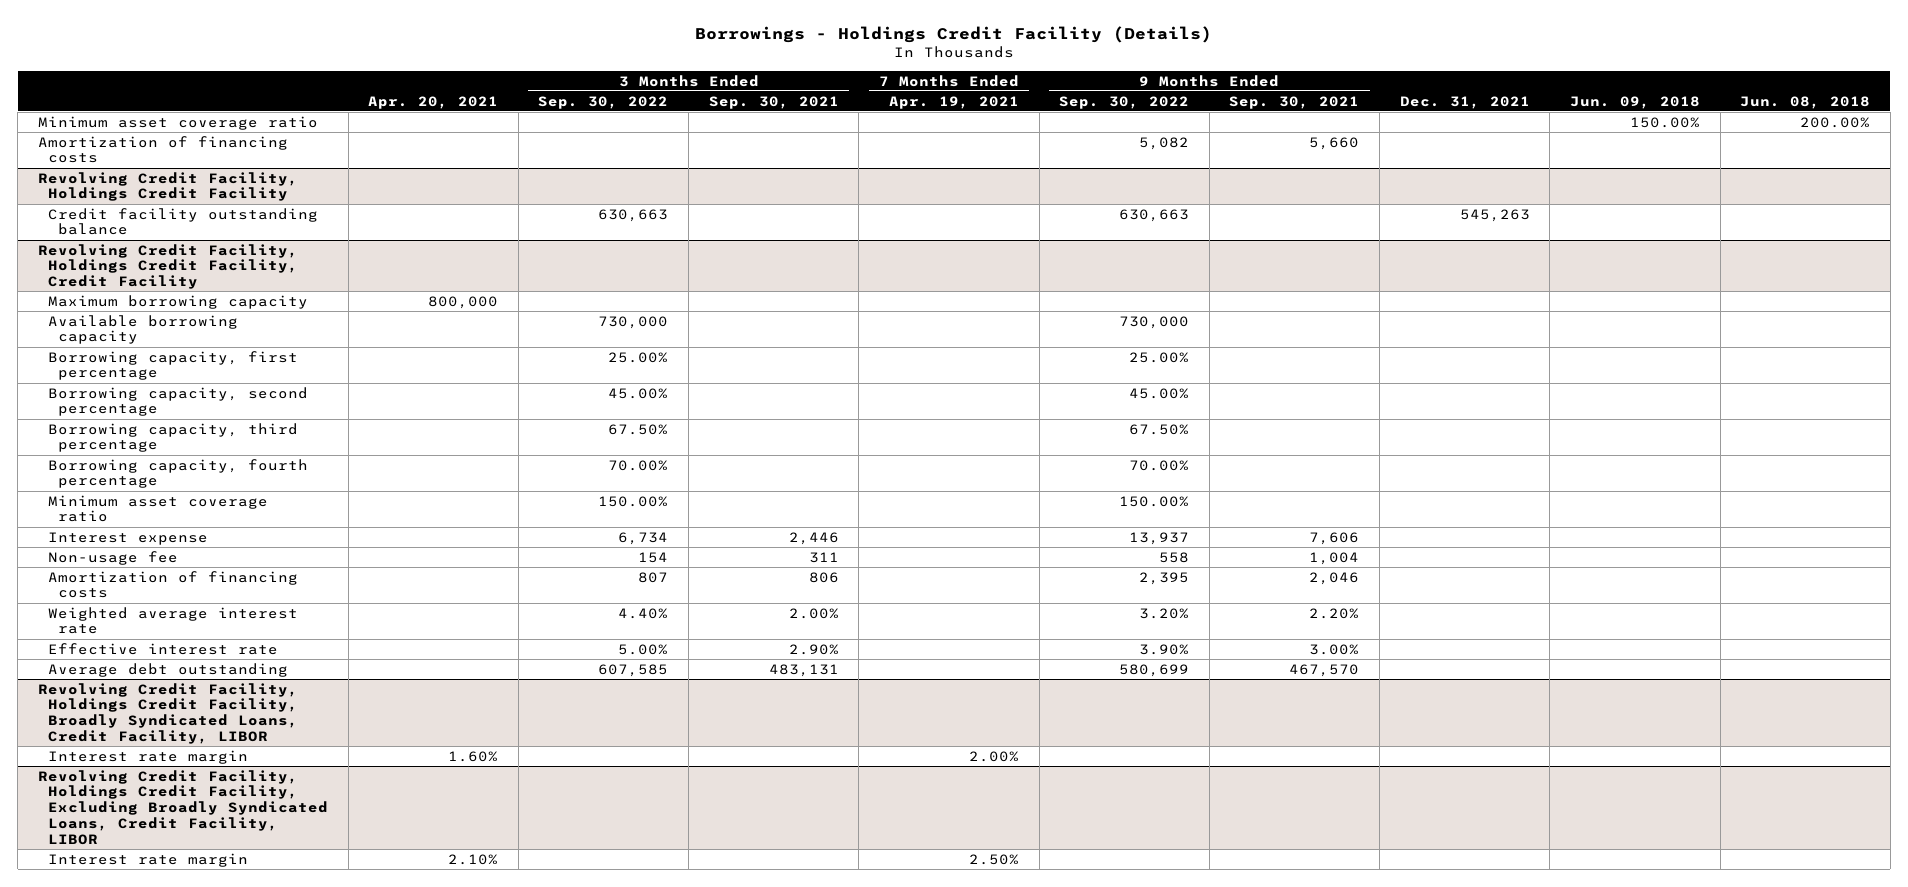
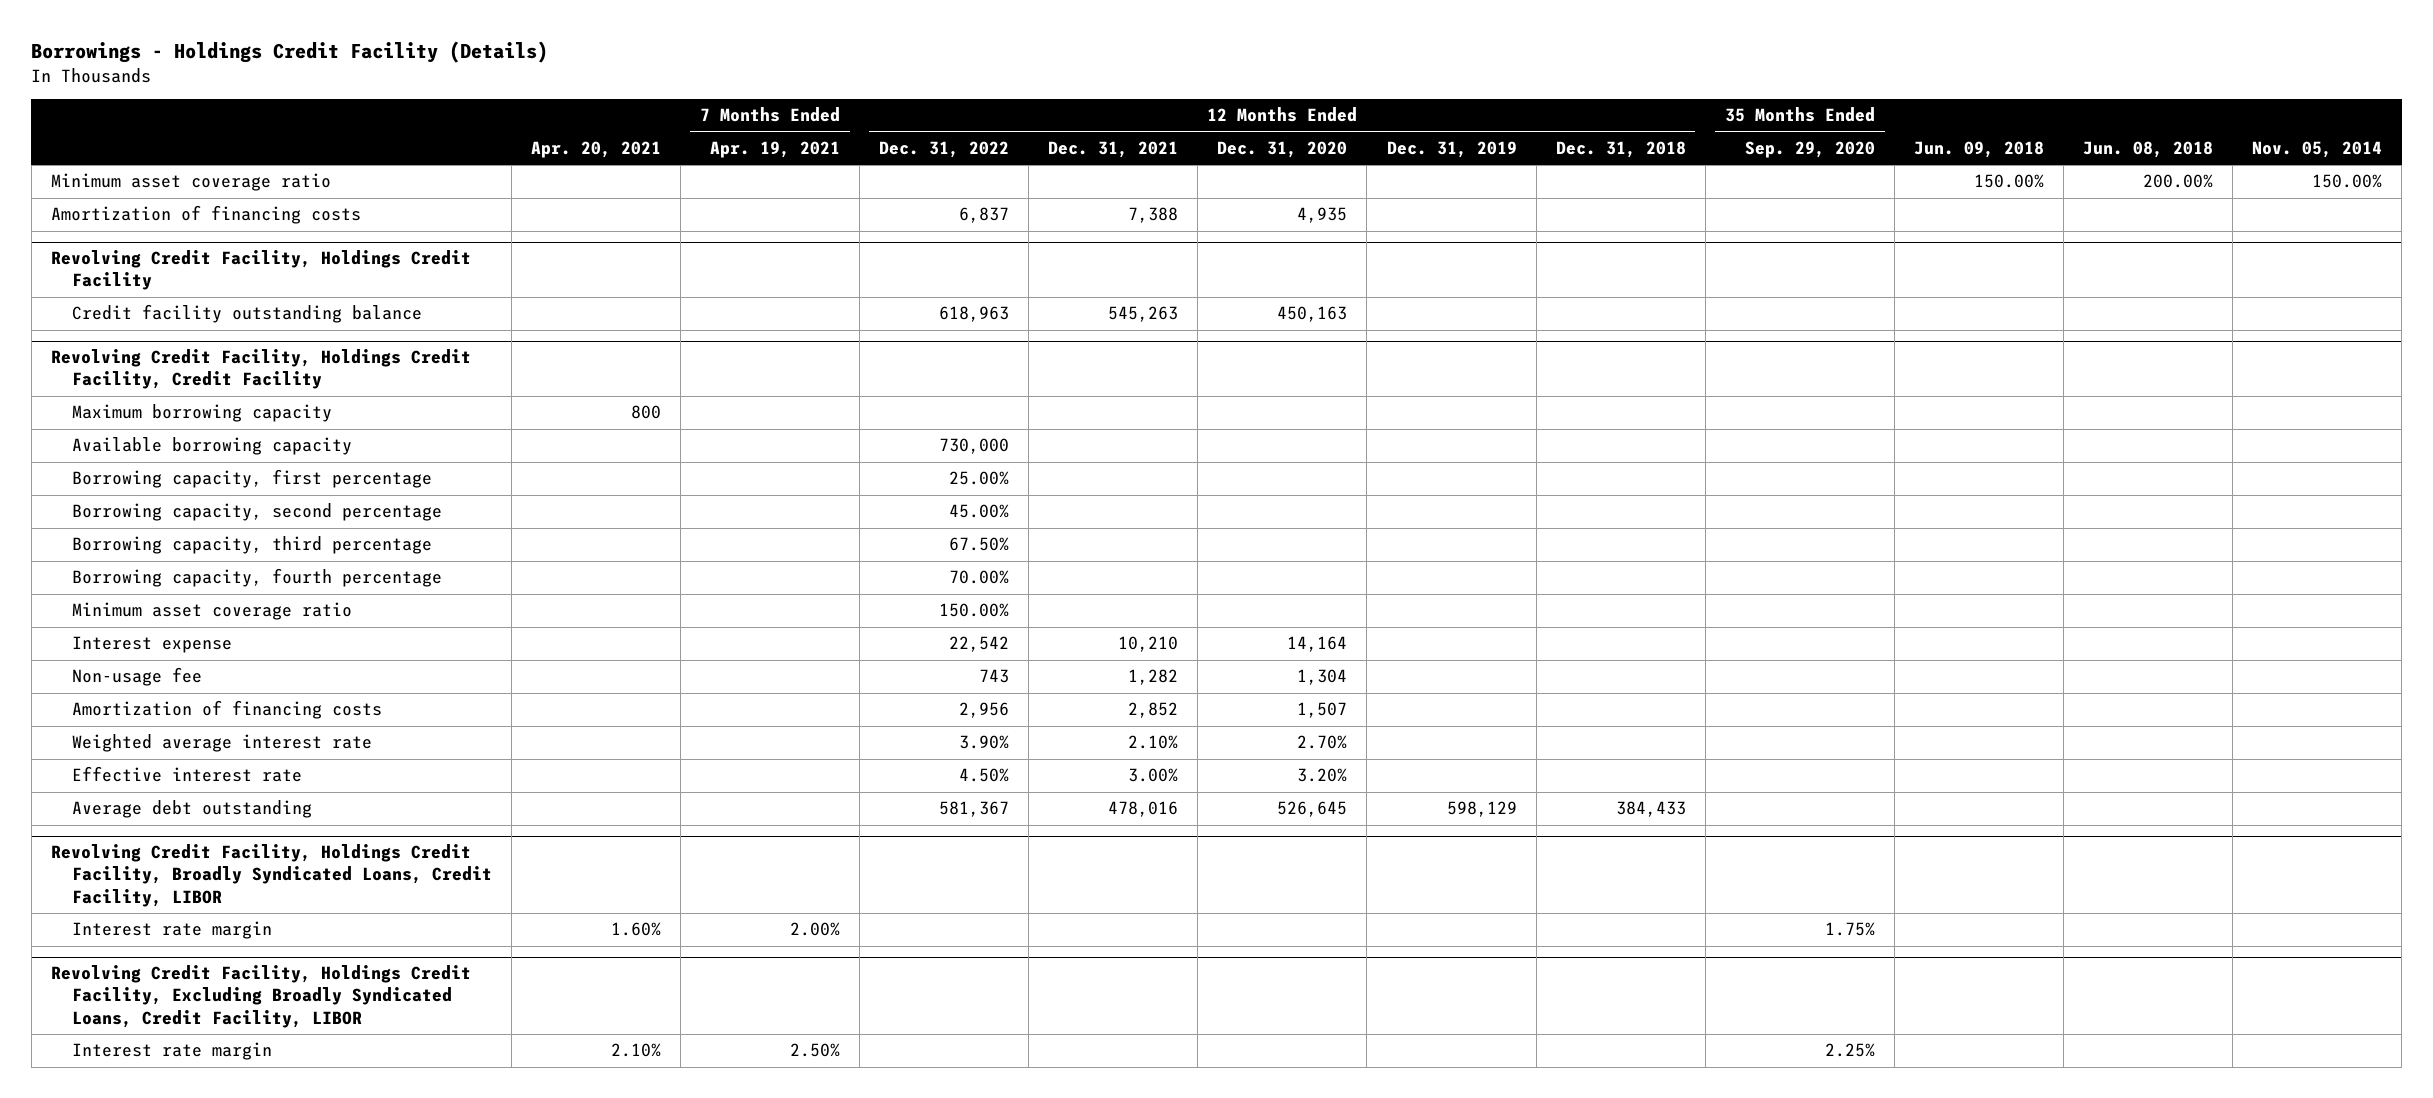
- | Apr. 20, 2021 | 3 Months Ended Sep. 30, 2022 | 3 Months Ended Sep. 30, 2021 | 7 Months Ended Apr. 19, 2021 | 9 Months Ended Sep. 30, 2022 | 9 Months Ended Sep. 30, 2021 | Dec. 31, 2021 | Jun. 09, 2018 | Jun. 08, 2018
+ | Apr. 20, 2021 | 7 Months Ended Apr. 19, 2021 | 12 Months Ended Dec. 31, 2022 | 12 Months Ended Dec. 31, 2021 | 12 Months Ended Dec. 31, 2020 | 12 Months Ended Dec. 31, 2019 | 12 Months Ended Dec. 31, 2018 | 35 Months Ended Sep. 29, 2020 | Jun. 09, 2018 | Jun. 08, 2018 | Nov. 05, 2014
@ Revolving Credit Facility, Holdings Credit Facility, Credit Facility
- Maximum borrowing capacity | 800,000 | | | | | | | |
+ Maximum borrowing capacity | 800 | | | | | | | | | |

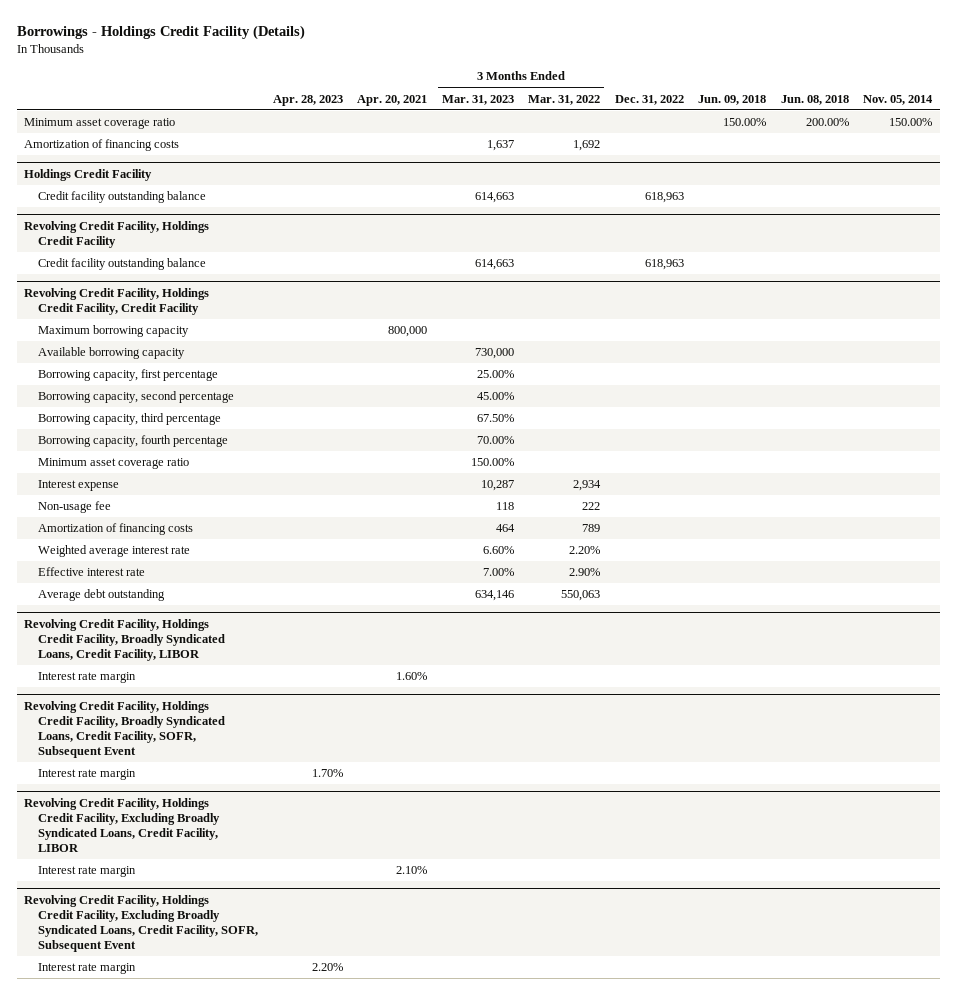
- | Apr. 20, 2021 | 7 Months Ended Apr. 19, 2021 | 12 Months Ended Dec. 31, 2022 | 12 Months Ended Dec. 31, 2021 | 12 Months Ended Dec. 31, 2020 | 12 Months Ended Dec. 31, 2019 | 12 Months Ended Dec. 31, 2018 | 35 Months Ended Sep. 29, 2020 | Jun. 09, 2018 | Jun. 08, 2018 | Nov. 05, 2014
+ | Apr. 28, 2023 | Apr. 20, 2021 | 3 Months Ended Mar. 31, 2023 | 3 Months Ended Mar. 31, 2022 | Dec. 31, 2022 | Jun. 09, 2018 | Jun. 08, 2018 | Nov. 05, 2014
+ Holdings Credit Facility
+ Credit facility outstanding balance | | | 614,663 | | 618,963 | | |
@ Revolving Credit Facility, Holdings Credit Facility, Credit Facility
- Maximum borrowing capacity | 800 | | | | | | | | | |
+ Maximum borrowing capacity | | 800,000 | | | | | |
+ Revolving Credit Facility, Holdings Credit Facility, Broadly Syndicated Loans, Credit Facility, SOFR, Subsequent Event
+ Interest rate margin | 1.70% | | | | | | |
+ Revolving Credit Facility, Holdings Credit Facility, Excluding Broadly Syndicated Loans, Credit Facility, SOFR, Subsequent Event
+ Interest rate margin | 2.20% | | | | | | |

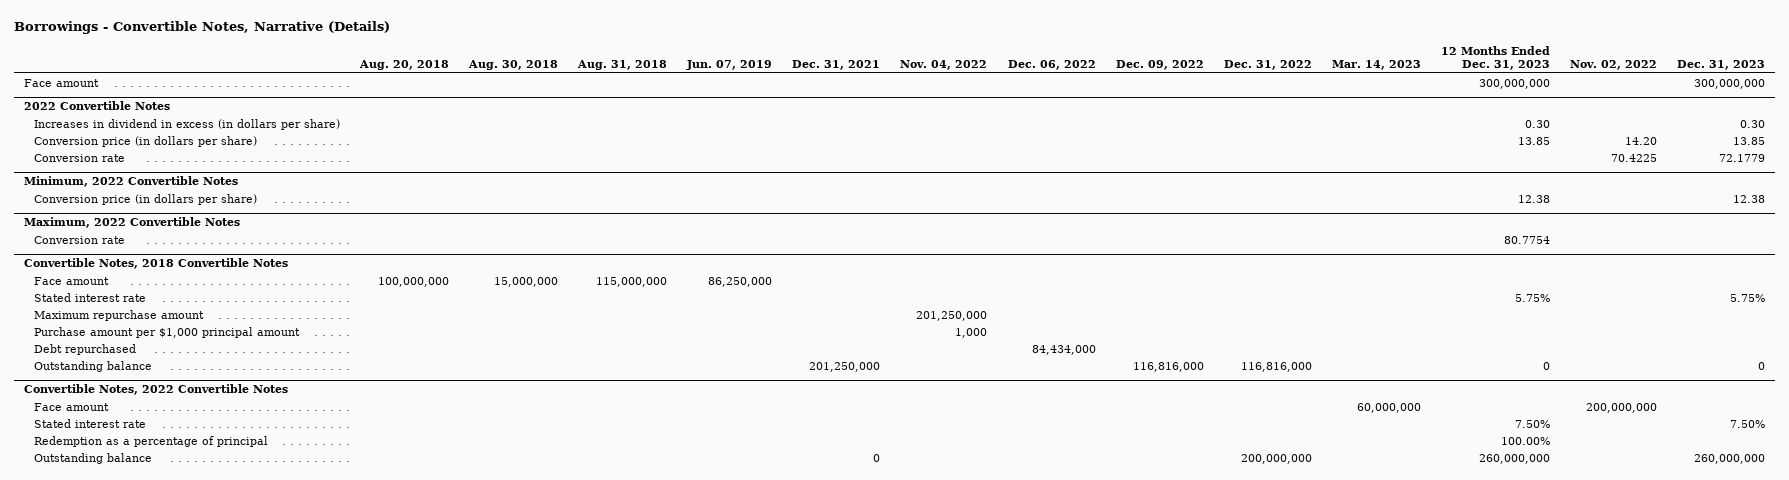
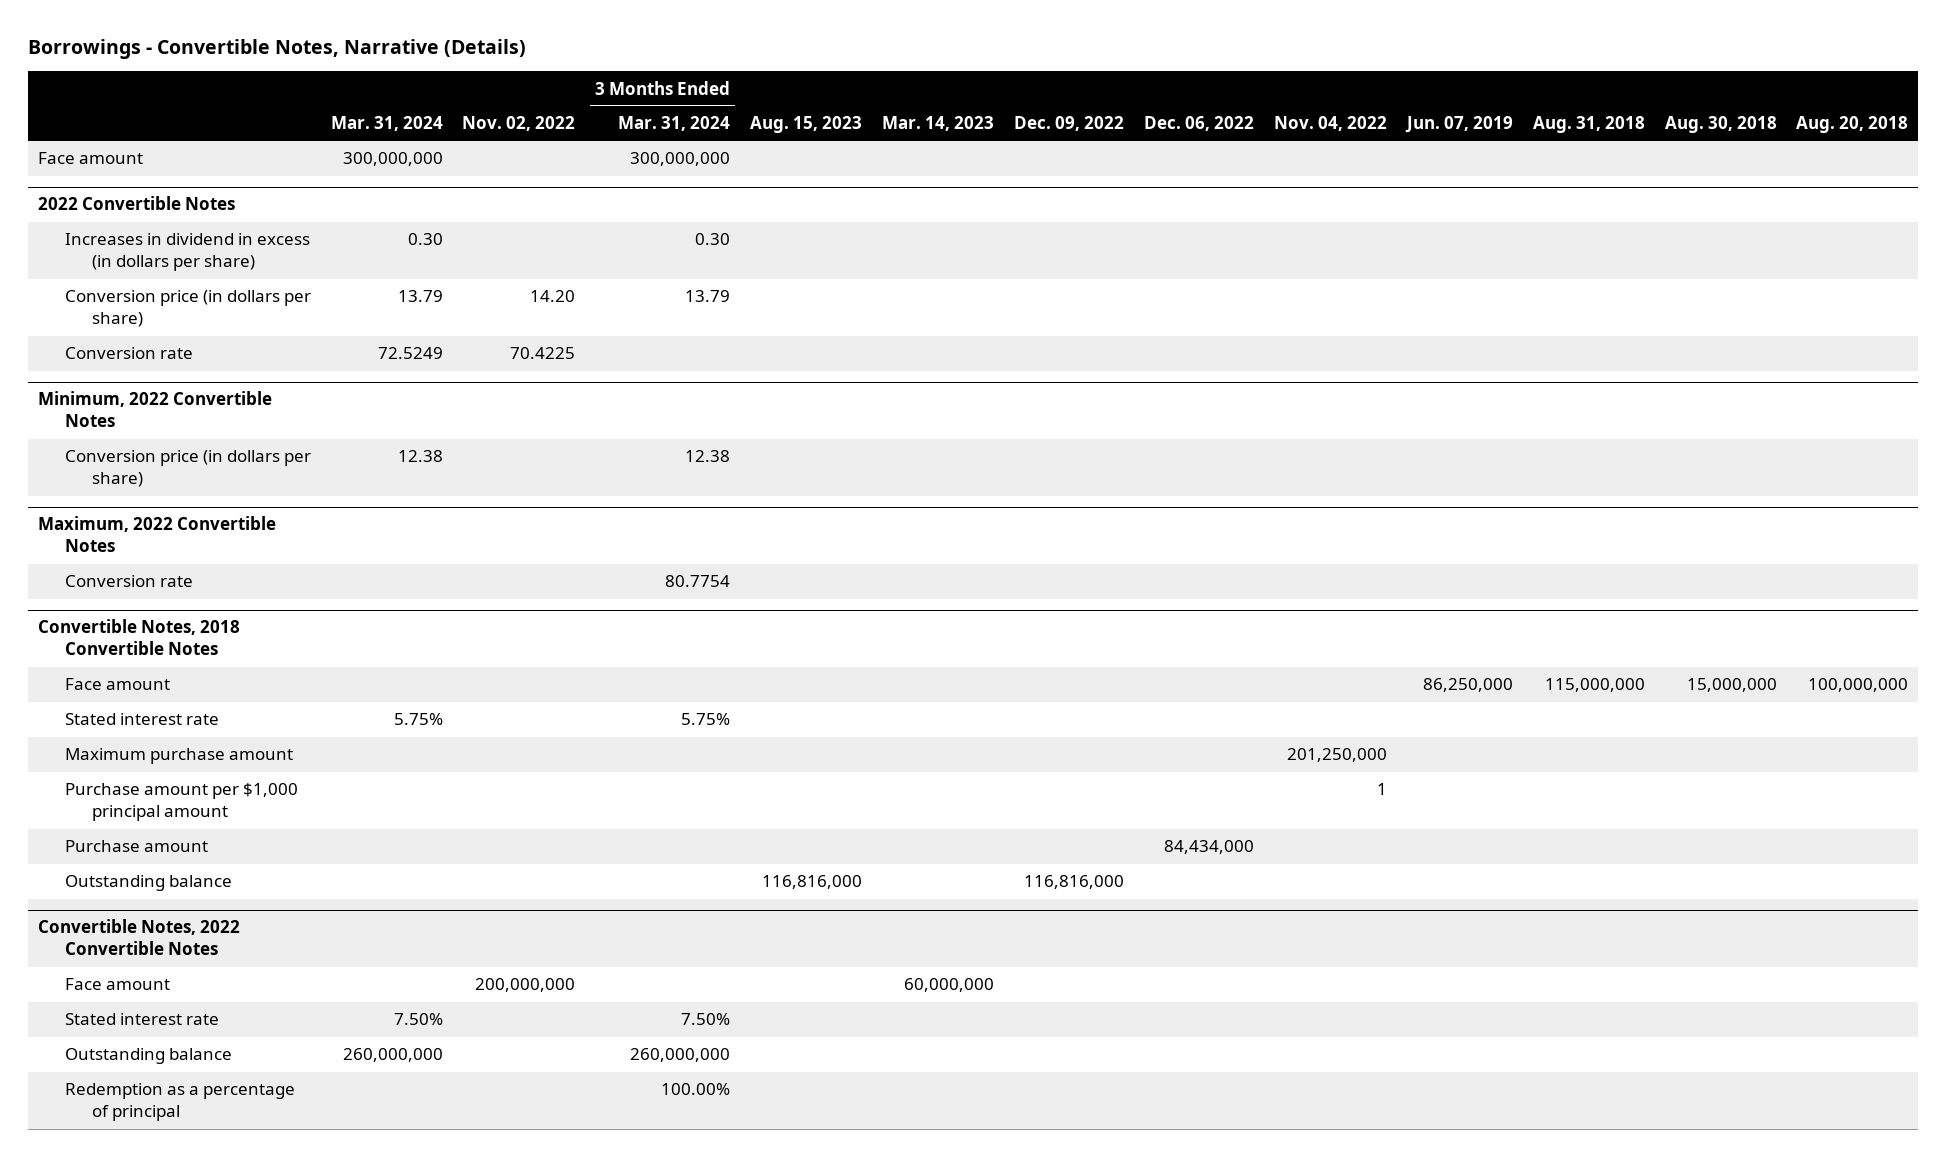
- | Aug. 20, 2018 | Aug. 30, 2018 | Aug. 31, 2018 | Jun. 07, 2019 | Dec. 31, 2021 | Nov. 04, 2022 | Dec. 06, 2022 | Dec. 09, 2022 | Dec. 31, 2022 | Mar. 14, 2023 | 12 Months Ended Dec. 31, 2023 | Nov. 02, 2022 | Dec. 31, 2023
+ | Mar. 31, 2024 | Nov. 02, 2022 | 3 Months Ended Mar. 31, 2024 | Aug. 15, 2023 | Mar. 14, 2023 | Dec. 09, 2022 | Dec. 06, 2022 | Nov. 04, 2022 | Jun. 07, 2019 | Aug. 31, 2018 | Aug. 30, 2018 | Aug. 20, 2018
@ Convertible Notes, 2018 Convertible Notes
- Maximum repurchase amount | | | | | | 201,250,000 | | | | | | |
- Purchase amount per $1,000 principal amount | | | | | | 1,000 | | | | | | |
- Debt repurchased | | | | | | | 84,434,000 | | | | | |
+ Maximum purchase amount | | | | | | | | 201,250,000 | | | |
+ Purchase amount per $1,000 principal amount | | | | | | | | 1 | | | |
+ Purchase amount | | | | | | | 84,434,000 | | | | |
@ Convertible Notes, 2022 Convertible Notes
moved down: Redemption as a percentage of principal | | | 100.00% | | | | | | | | |

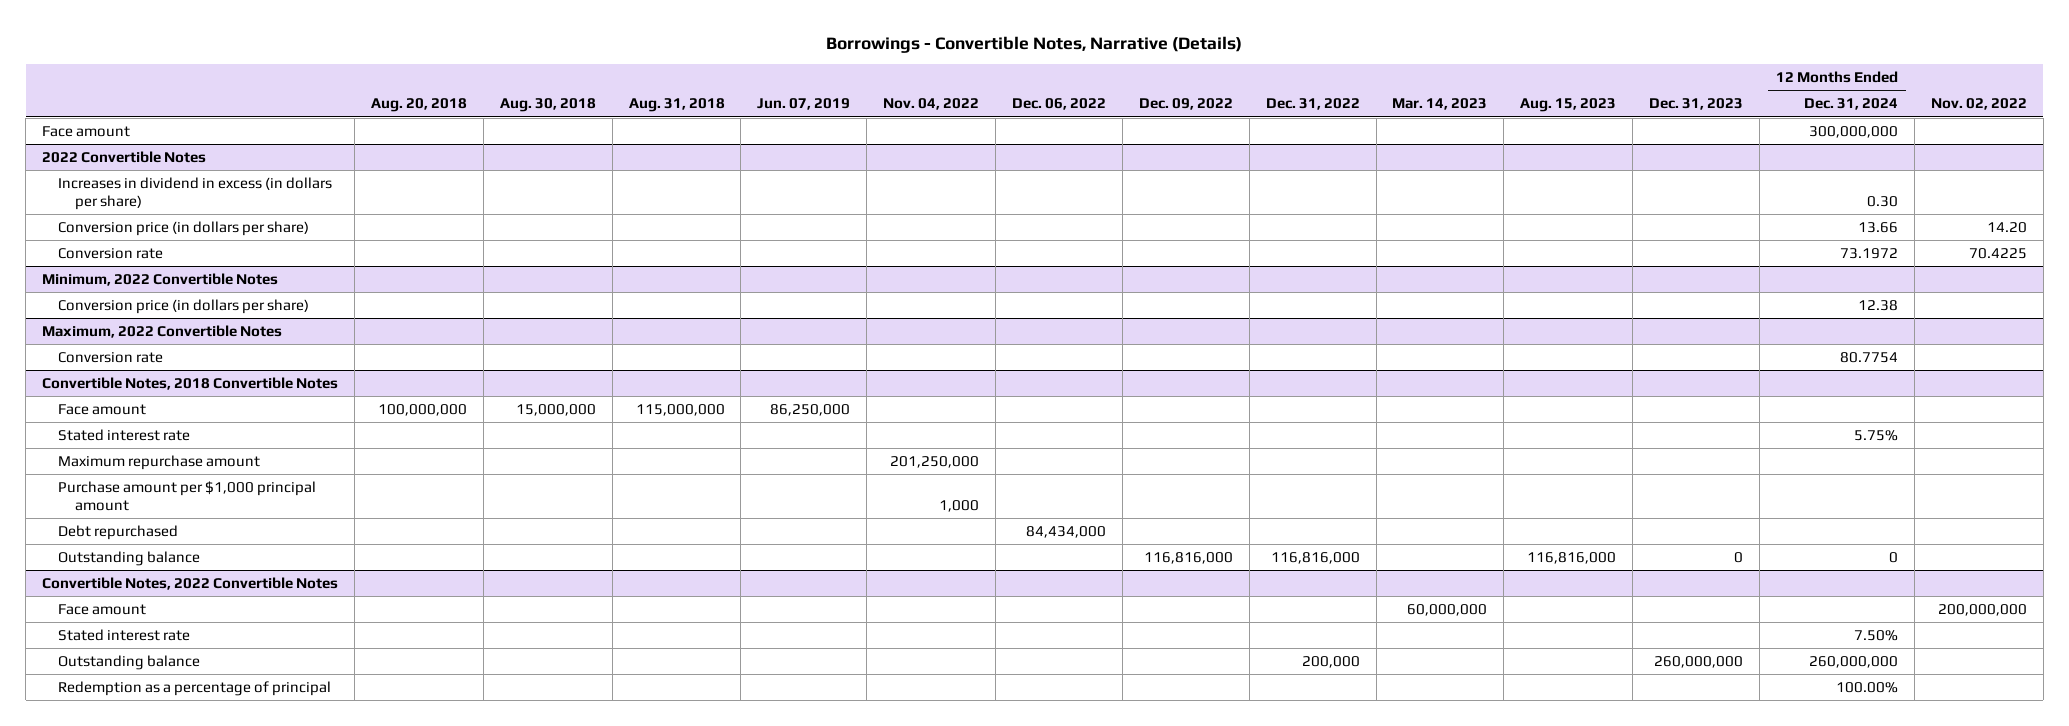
- | Mar. 31, 2024 | Nov. 02, 2022 | 3 Months Ended Mar. 31, 2024 | Aug. 15, 2023 | Mar. 14, 2023 | Dec. 09, 2022 | Dec. 06, 2022 | Nov. 04, 2022 | Jun. 07, 2019 | Aug. 31, 2018 | Aug. 30, 2018 | Aug. 20, 2018
+ | Aug. 20, 2018 | Aug. 30, 2018 | Aug. 31, 2018 | Jun. 07, 2019 | Nov. 04, 2022 | Dec. 06, 2022 | Dec. 09, 2022 | Dec. 31, 2022 | Mar. 14, 2023 | Aug. 15, 2023 | Dec. 31, 2023 | 12 Months Ended Dec. 31, 2024 | Nov. 02, 2022
@ Convertible Notes, 2018 Convertible Notes
- Maximum purchase amount | | | | | | | | 201,250,000 | | | |
- Purchase amount per $1,000 principal amount | | | | | | | | 1 | | | |
- Purchase amount | | | | | | | 84,434,000 | | | | |
+ Maximum repurchase amount | | | | | 201,250,000 | | | | | | | |
+ Purchase amount per $1,000 principal amount | | | | | 1,000 | | | | | | | |
+ Debt repurchased | | | | | | 84,434,000 | | | | | | |

